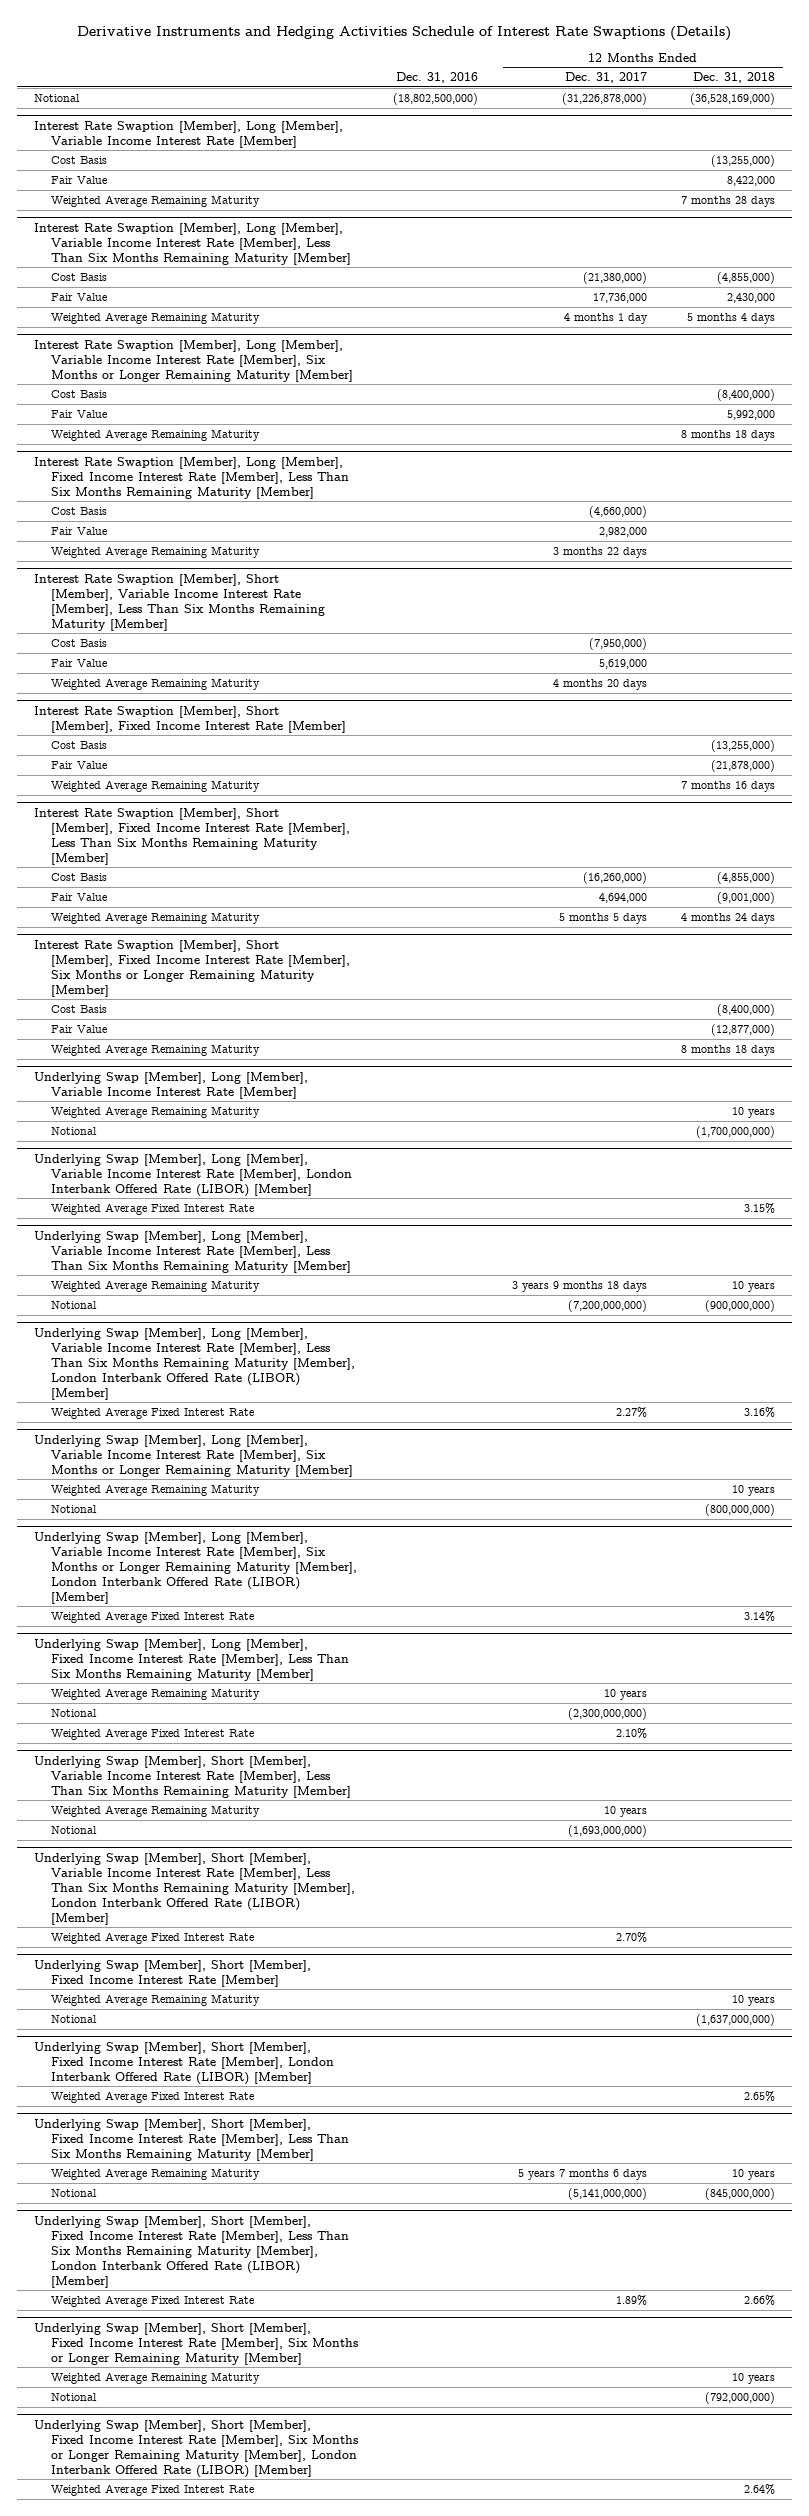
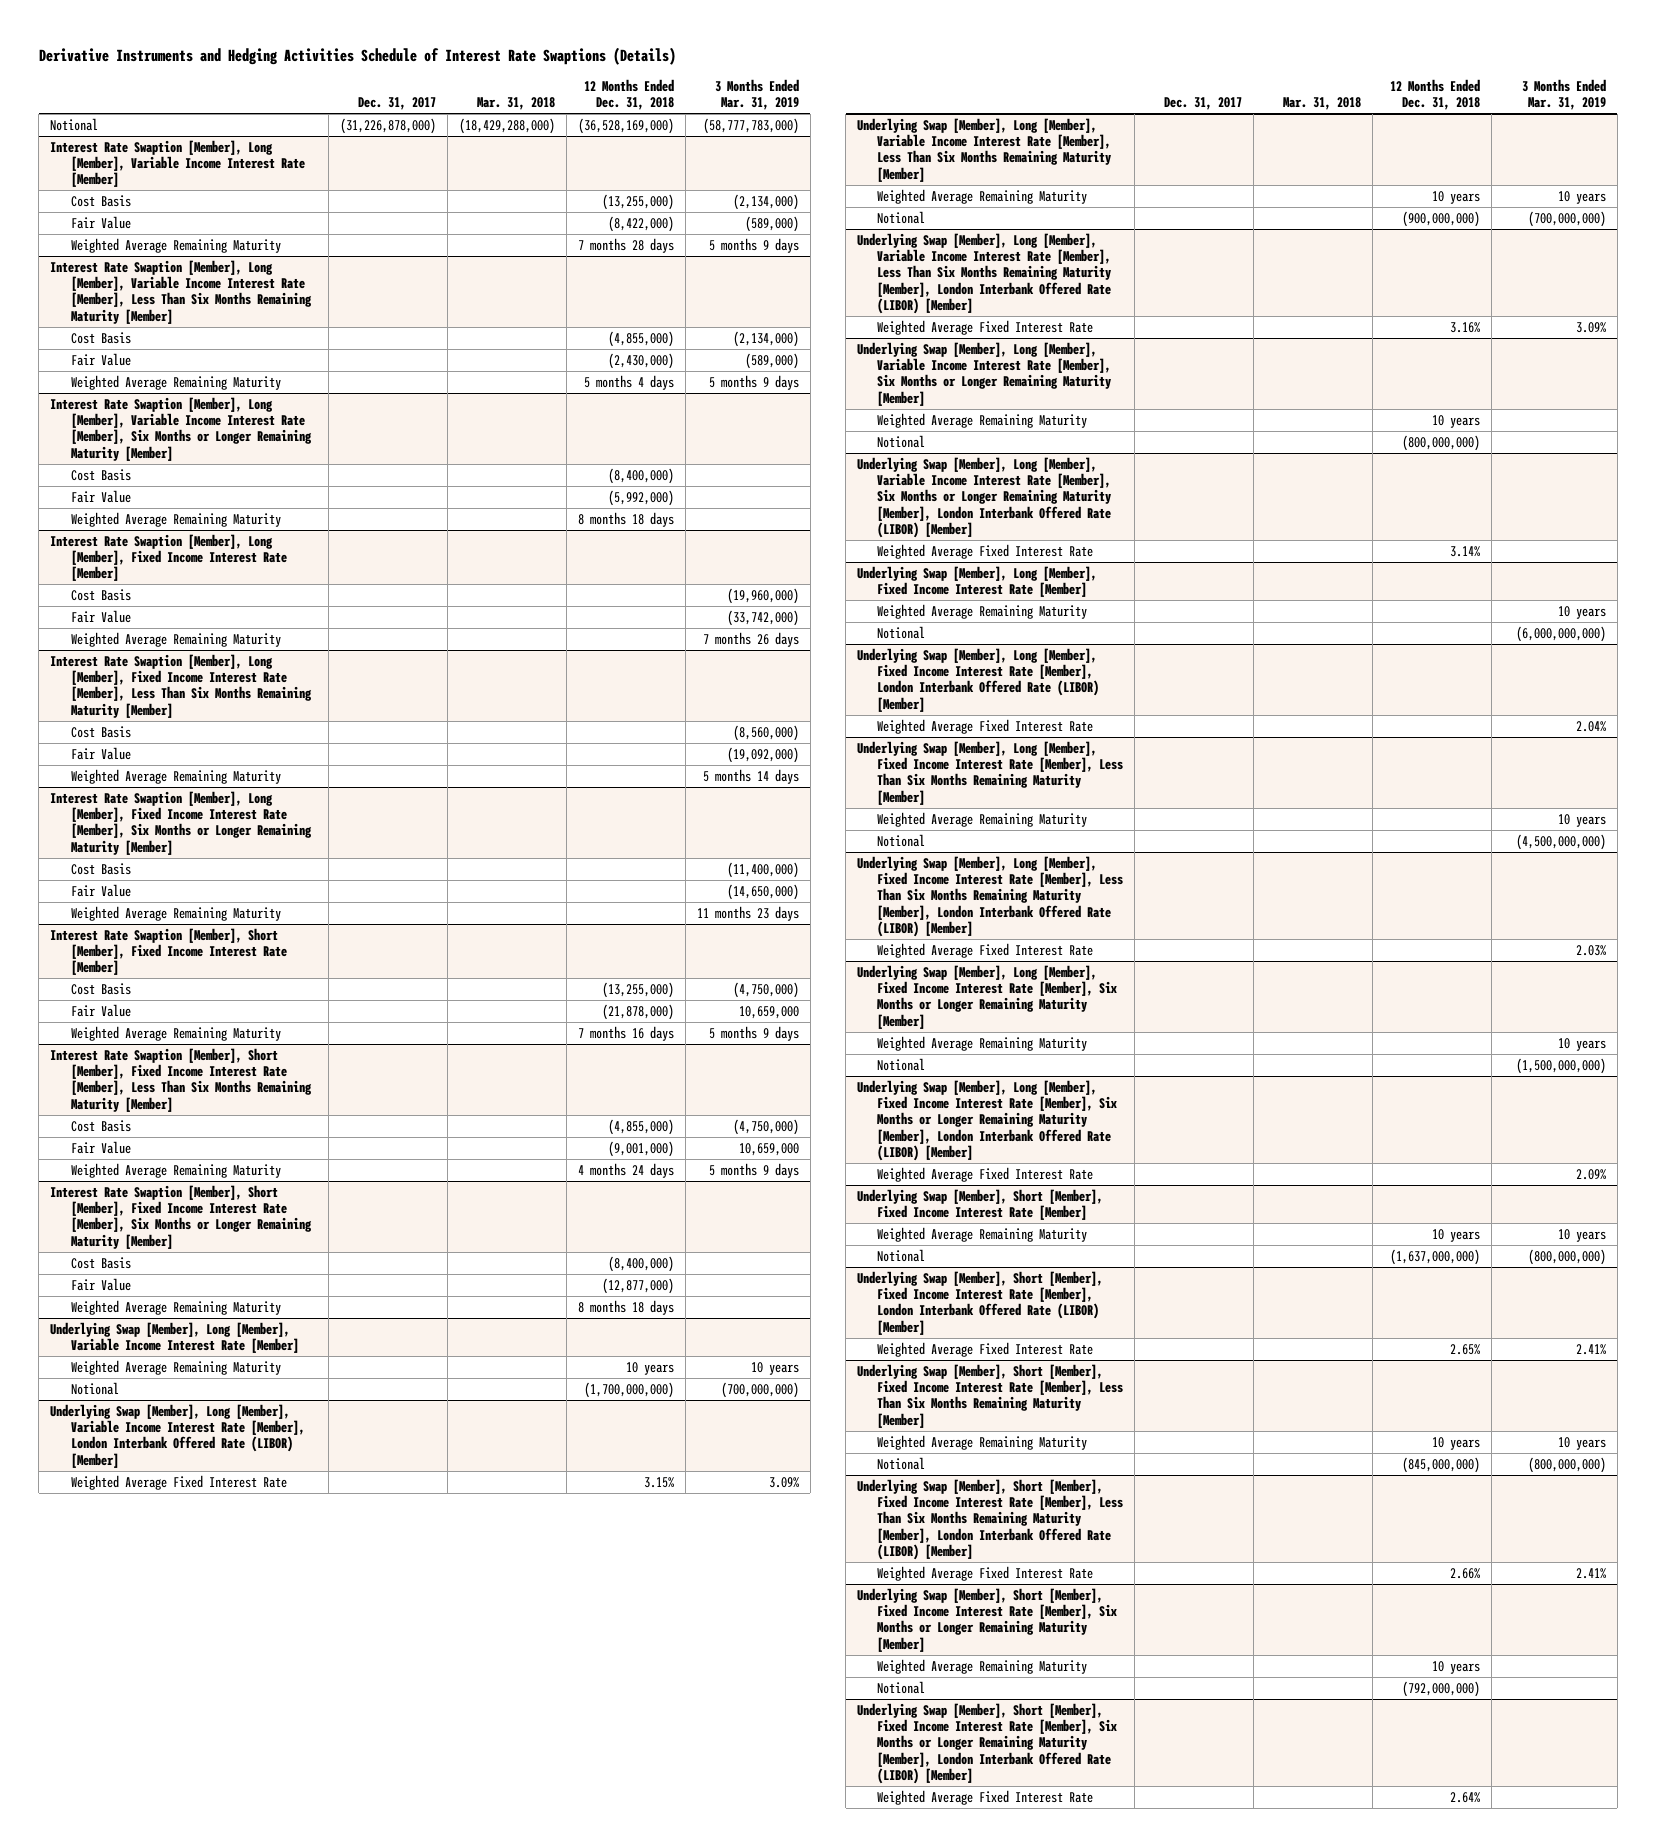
- | Dec. 31, 2016 | 12 Months Ended Dec. 31, 2017 | 12 Months Ended Dec. 31, 2018
+ | Dec. 31, 2017 | Mar. 31, 2018 | 12 Months Ended Dec. 31, 2018 | 3 Months Ended Mar. 31, 2019
@ Interest Rate Swaption [Member], Long [Member], Variable Income Interest Rate [Member]
- Fair Value | | | 8,422,000
+ Fair Value | | | (8,422,000) | (589,000)
@ Interest Rate Swaption [Member], Long [Member], Variable Income Interest Rate [Member], Less Than Six Months Remaining Maturity [Member]
- Fair Value | | 17,736,000 | 2,430,000
+ Fair Value | | | (2,430,000) | (589,000)
@ Interest Rate Swaption [Member], Long [Member], Variable Income Interest Rate [Member], Six Months or Longer Remaining Maturity [Member]
- Fair Value | | | 5,992,000
+ Fair Value | | | (5,992,000) |
+ Interest Rate Swaption [Member], Long [Member], Fixed Income Interest Rate [Member]
+ Cost Basis | | | | (19,960,000)
+ Fair Value | | | | (33,742,000)
+ Weighted Average Remaining Maturity | | | | 7 months 26 days
- Interest Rate Swaption [Member], Short [Member], Variable Income Interest Rate [Member], Less Than Six Months Remaining Maturity [Member]
+ Interest Rate Swaption [Member], Long [Member], Fixed Income Interest Rate [Member], Six Months or Longer Remaining Maturity [Member]
+ Underlying Swap [Member], Long [Member], Fixed Income Interest Rate [Member]
+ Weighted Average Remaining Maturity | | | | 10 years
+ Notional | | | | (6,000,000,000)
+ Underlying Swap [Member], Long [Member], Fixed Income Interest Rate [Member], London Interbank Offered Rate (LIBOR) [Member]
+ Weighted Average Fixed Interest Rate | | | | 2.04%
+ Underlying Swap [Member], Long [Member], Fixed Income Interest Rate [Member], Less Than Six Months Remaining Maturity [Member], London Interbank Offered Rate (LIBOR) [Member]
- Underlying Swap [Member], Short [Member], Variable Income Interest Rate [Member], Less Than Six Months Remaining Maturity [Member]
+ Underlying Swap [Member], Long [Member], Fixed Income Interest Rate [Member], Six Months or Longer Remaining Maturity [Member]
- Underlying Swap [Member], Short [Member], Variable Income Interest Rate [Member], Less Than Six Months Remaining Maturity [Member], London Interbank Offered Rate (LIBOR) [Member]
+ Underlying Swap [Member], Long [Member], Fixed Income Interest Rate [Member], Six Months or Longer Remaining Maturity [Member], London Interbank Offered Rate (LIBOR) [Member]

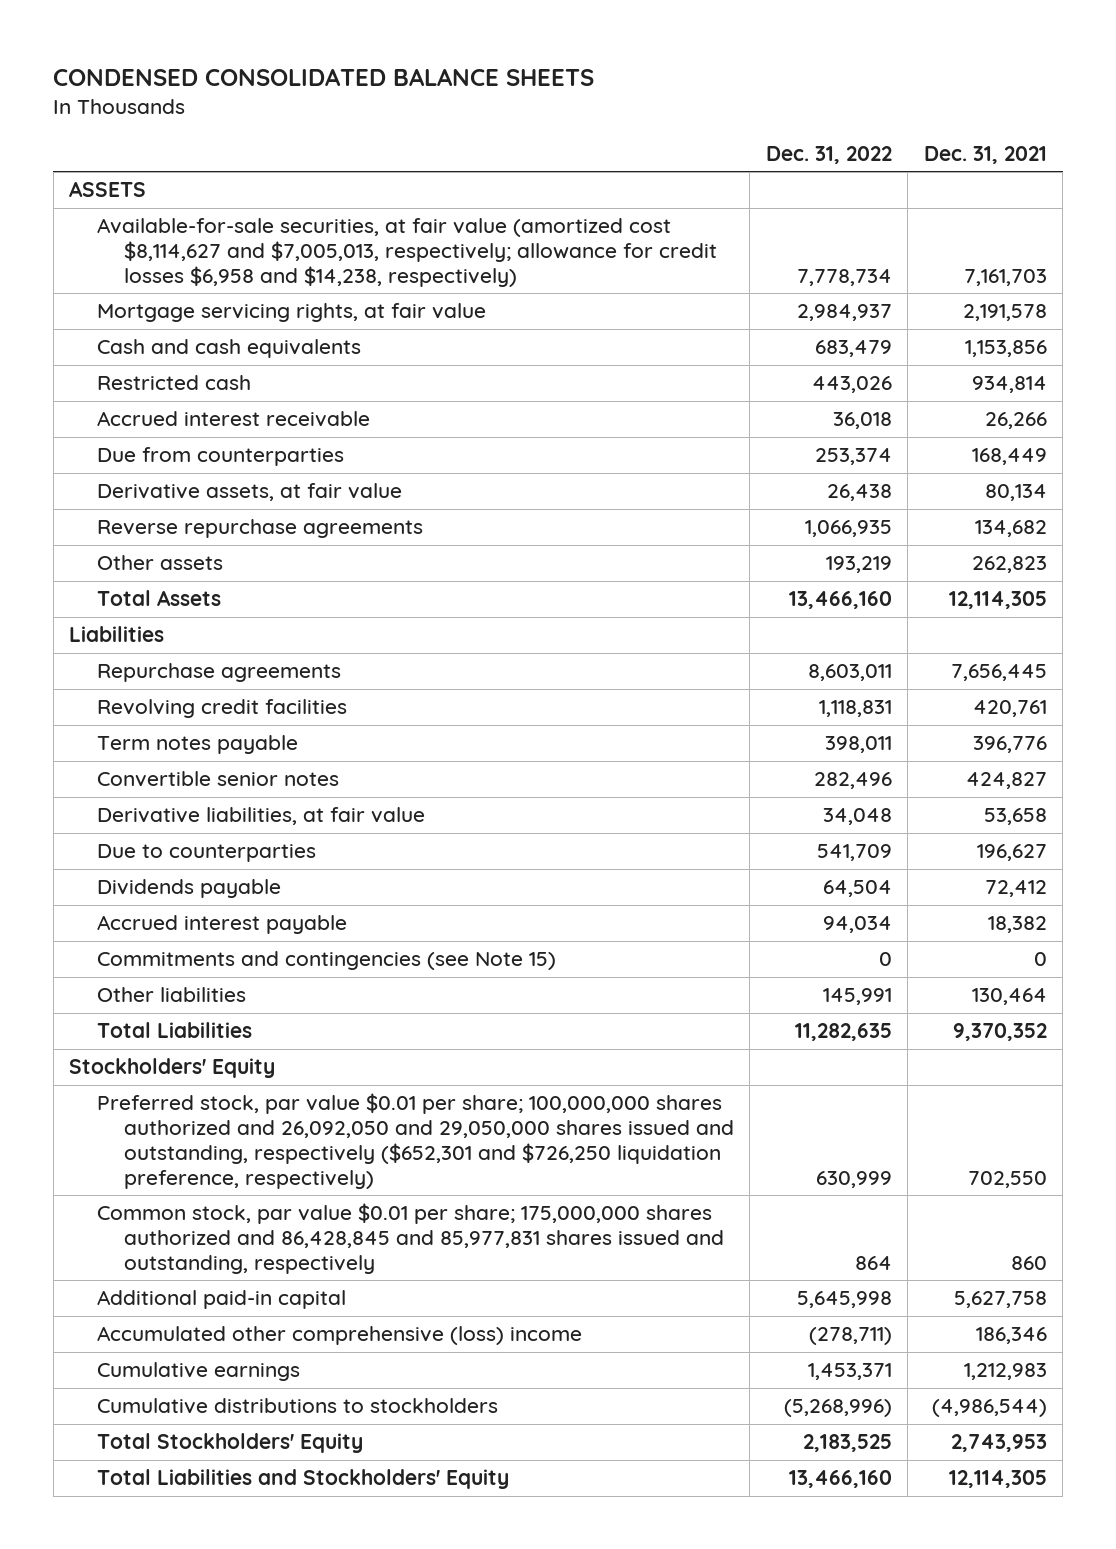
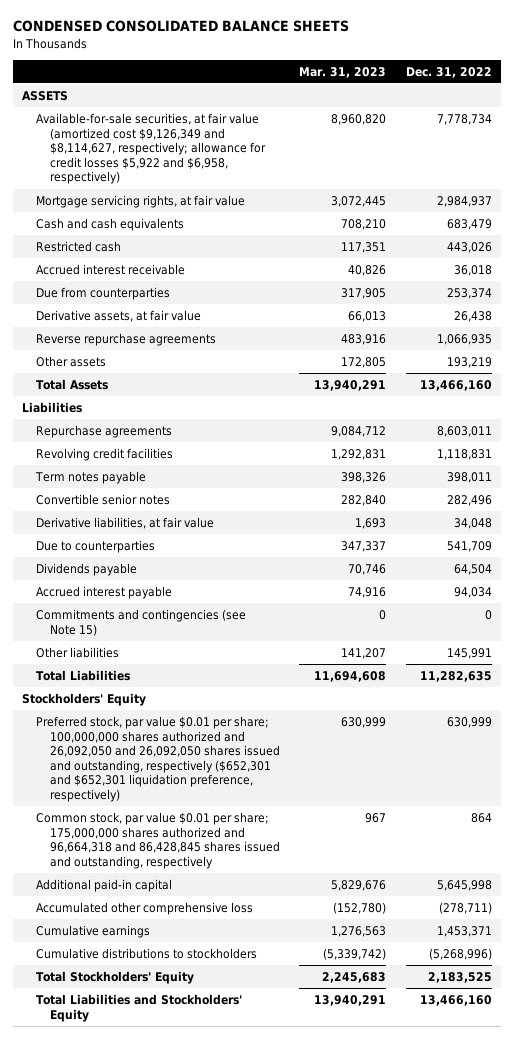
- | Dec. 31, 2022 | Dec. 31, 2021
+ | Mar. 31, 2023 | Dec. 31, 2022
- Available-for-sale securities, at fair value (amortized cost $8,114,627 and $7,005,013, respectively; allowance for credit losses $6,958 and $14,238, respectively) | 7,778,734 | 7,161,703
+ Available-for-sale securities, at fair value (amortized cost $9,126,349 and $8,114,627, respectively; allowance for credit losses $5,922 and $6,958, respectively) | 8,960,820 | 7,778,734
- Preferred stock, par value $0.01 per share; 100,000,000 shares authorized and 26,092,050 and 29,050,000 shares issued and outstanding, respectively ($652,301 and $726,250 liquidation preference, respectively) | 630,999 | 702,550
- Common stock, par value $0.01 per share; 175,000,000 shares authorized and 86,428,845 and 85,977,831 shares issued and outstanding, respectively | 864 | 860
+ Preferred stock, par value $0.01 per share; 100,000,000 shares authorized and 26,092,050 and 26,092,050 shares issued and outstanding, respectively ($652,301 and $652,301 liquidation preference, respectively) | 630,999 | 630,999
+ Common stock, par value $0.01 per share; 175,000,000 shares authorized and 96,664,318 and 86,428,845 shares issued and outstanding, respectively | 967 | 864
- Accumulated other comprehensive (loss) income | (278,711) | 186,346
+ Accumulated other comprehensive loss | (152,780) | (278,711)

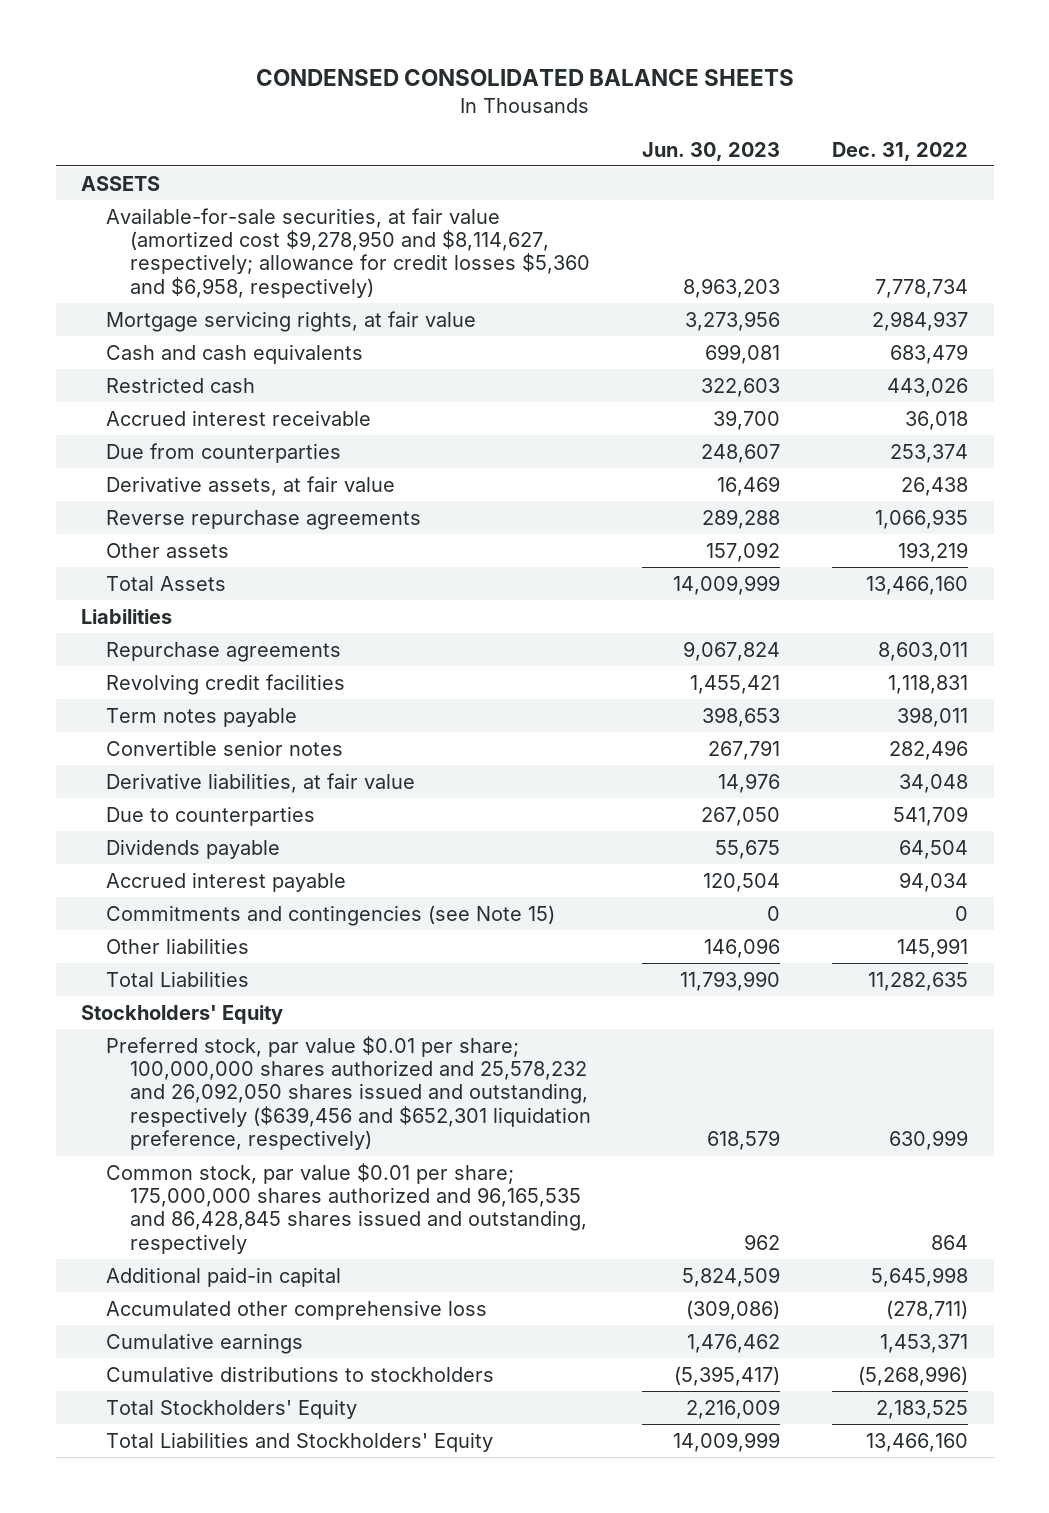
- | Mar. 31, 2023 | Dec. 31, 2022
+ | Jun. 30, 2023 | Dec. 31, 2022
- Available-for-sale securities, at fair value (amortized cost $9,126,349 and $8,114,627, respectively; allowance for credit losses $5,922 and $6,958, respectively) | 8,960,820 | 7,778,734
+ Available-for-sale securities, at fair value (amortized cost $9,278,950 and $8,114,627, respectively; allowance for credit losses $5,360 and $6,958, respectively) | 8,963,203 | 7,778,734
- Preferred stock, par value $0.01 per share; 100,000,000 shares authorized and 26,092,050 and 26,092,050 shares issued and outstanding, respectively ($652,301 and $652,301 liquidation preference, respectively) | 630,999 | 630,999
- Common stock, par value $0.01 per share; 175,000,000 shares authorized and 96,664,318 and 86,428,845 shares issued and outstanding, respectively | 967 | 864
+ Preferred stock, par value $0.01 per share; 100,000,000 shares authorized and 25,578,232 and 26,092,050 shares issued and outstanding, respectively ($639,456 and $652,301 liquidation preference, respectively) | 618,579 | 630,999
+ Common stock, par value $0.01 per share; 175,000,000 shares authorized and 96,165,535 and 86,428,845 shares issued and outstanding, respectively | 962 | 864

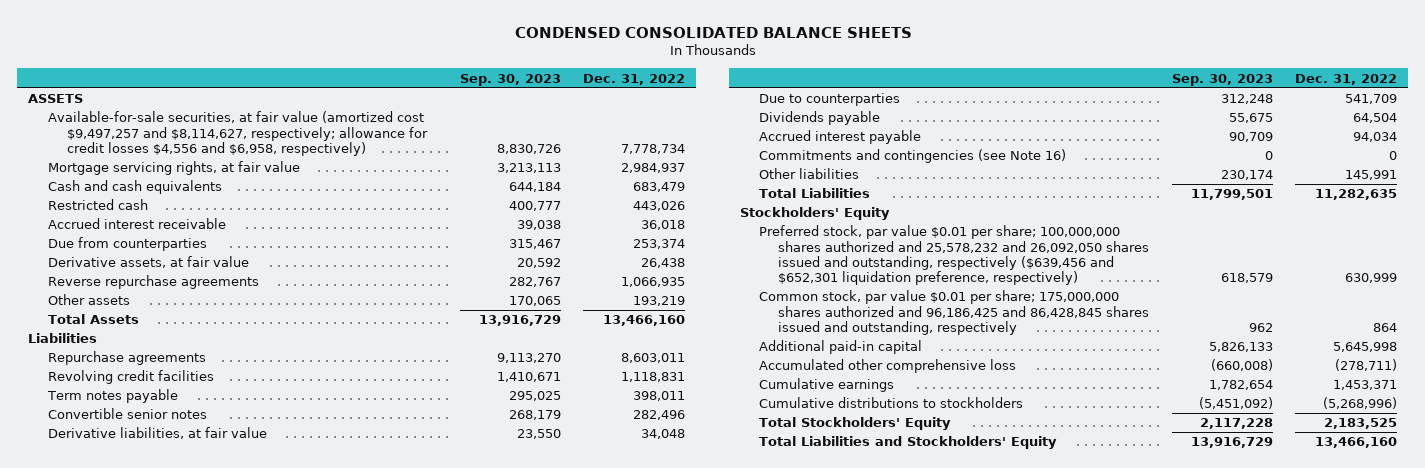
- | Jun. 30, 2023 | Dec. 31, 2022
+ | Sep. 30, 2023 | Dec. 31, 2022
- Available-for-sale securities, at fair value (amortized cost $9,278,950 and $8,114,627, respectively; allowance for credit losses $5,360 and $6,958, respectively) | 8,963,203 | 7,778,734
+ Available-for-sale securities, at fair value (amortized cost $9,497,257 and $8,114,627, respectively; allowance for credit losses $4,556 and $6,958, respectively) | 8,830,726 | 7,778,734
- Commitments and contingencies (see Note 15) | 0 | 0
+ Commitments and contingencies (see Note 16) | 0 | 0
- Common stock, par value $0.01 per share; 175,000,000 shares authorized and 96,165,535 and 86,428,845 shares issued and outstanding, respectively | 962 | 864
+ Common stock, par value $0.01 per share; 175,000,000 shares authorized and 96,186,425 and 86,428,845 shares issued and outstanding, respectively | 962 | 864

